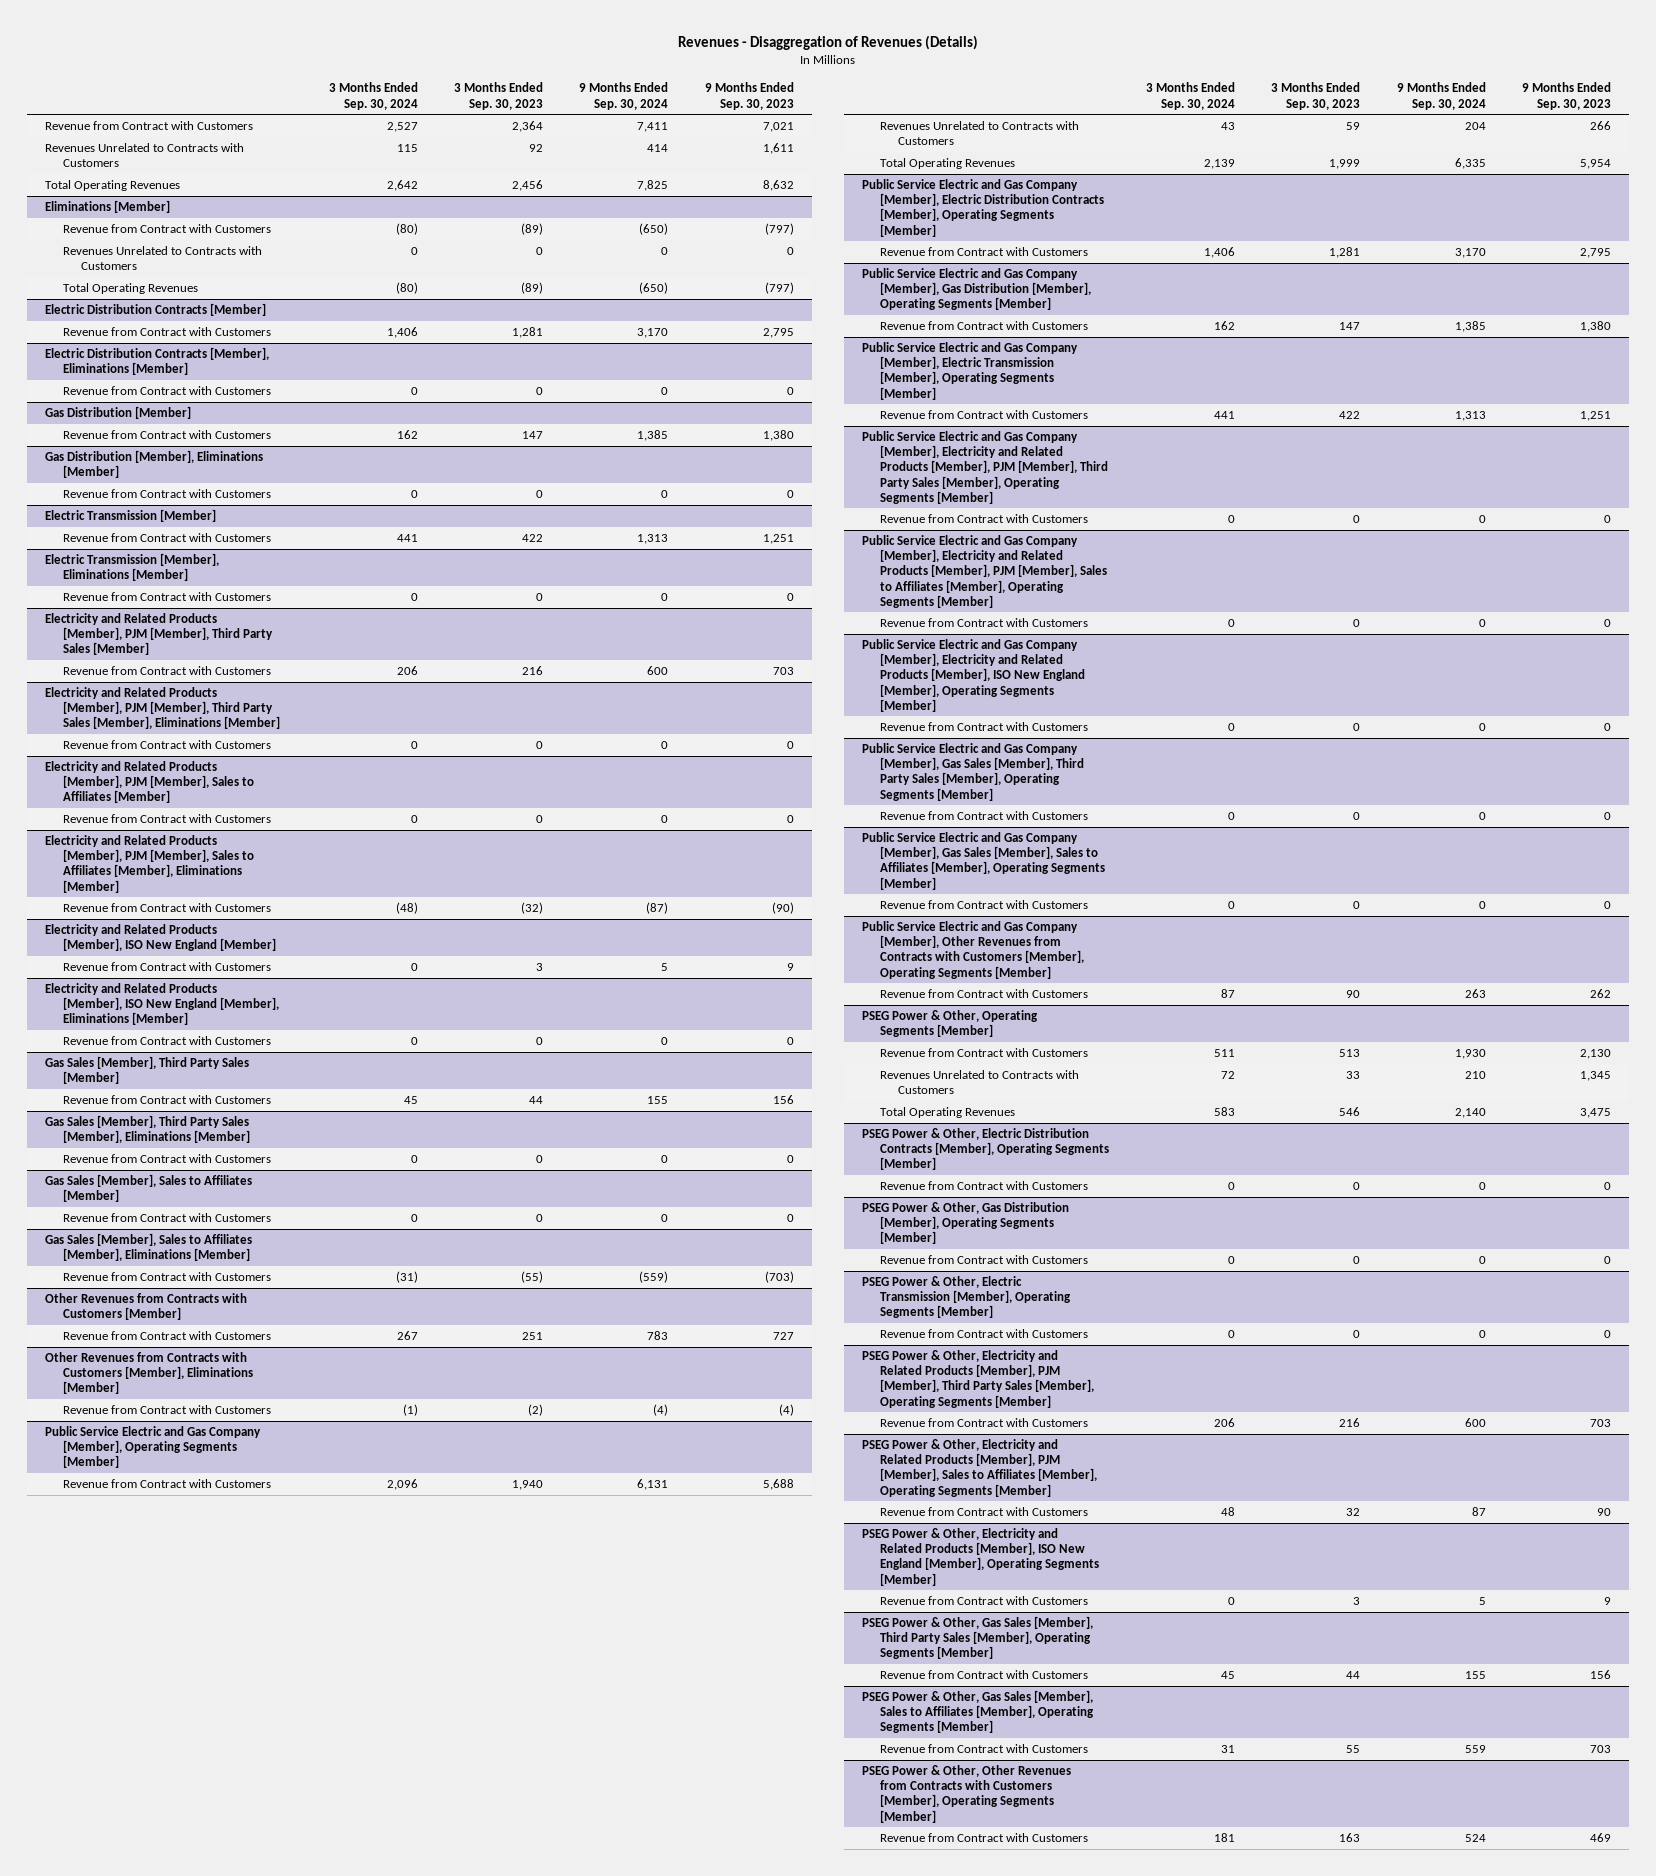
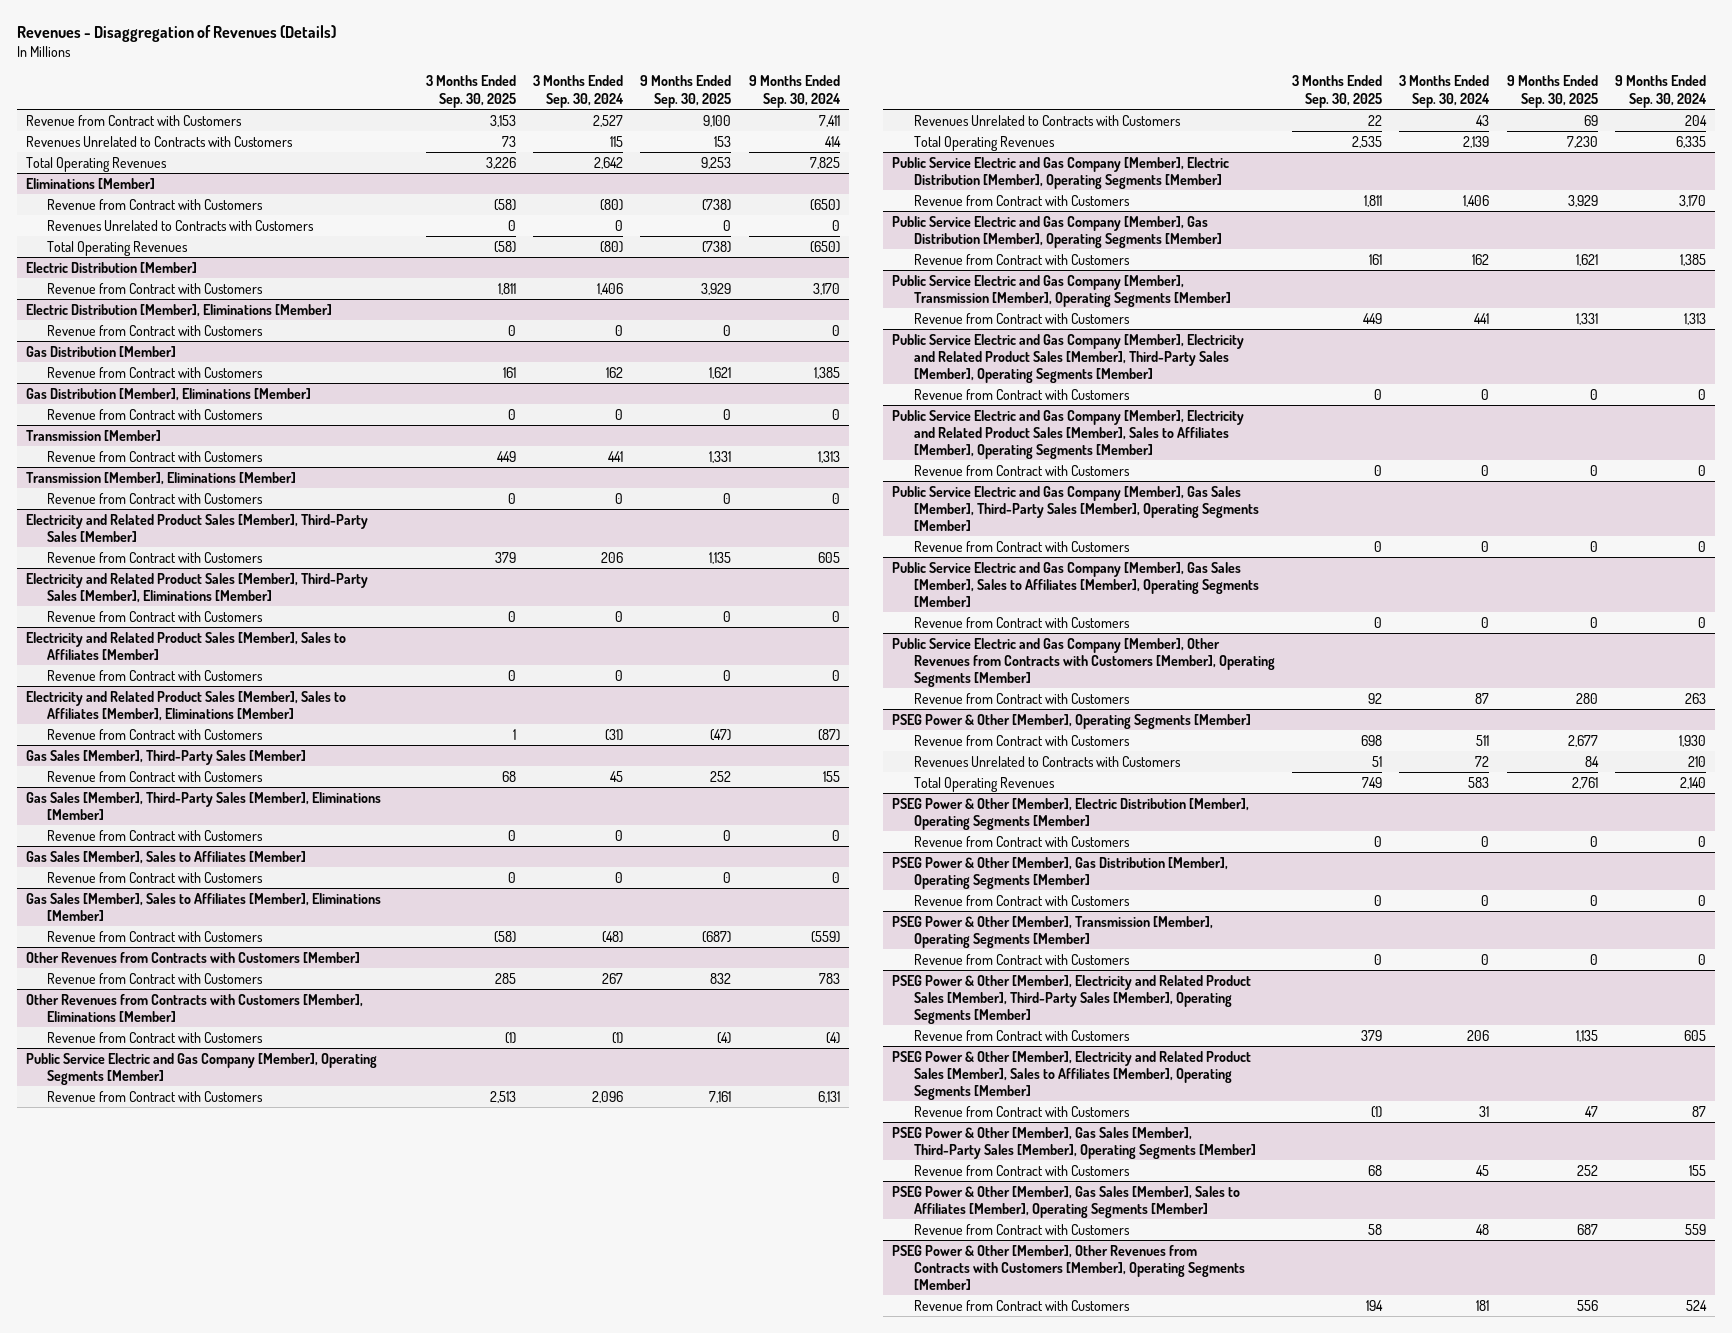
- | 3 Months Ended Sep. 30, 2024 | 3 Months Ended Sep. 30, 2023 | 9 Months Ended Sep. 30, 2024 | 9 Months Ended Sep. 30, 2023
+ | 3 Months Ended Sep. 30, 2025 | 3 Months Ended Sep. 30, 2024 | 9 Months Ended Sep. 30, 2025 | 9 Months Ended Sep. 30, 2024
- Electric Distribution Contracts [Member]
+ Electric Distribution [Member]
- Electric Distribution Contracts [Member], Eliminations [Member]
+ Electric Distribution [Member], Eliminations [Member]
- Electric Transmission [Member]
+ Transmission [Member]
- Electric Transmission [Member], Eliminations [Member]
- Revenue from Contract with Customers | 0 | 0 | 0 | 0
- Electricity and Related Products [Member], PJM [Member], Third Party Sales [Member]
- Revenue from Contract with Customers | 206 | 216 | 600 | 703
- Electricity and Related Products [Member], PJM [Member], Third Party Sales [Member], Eliminations [Member]
+ Transmission [Member], Eliminations [Member]
- Electricity and Related Products [Member], PJM [Member], Sales to Affiliates [Member]
+ Electricity and Related Product Sales [Member], Third-Party Sales [Member]
+ Revenue from Contract with Customers | 379 | 206 | 1,135 | 605
+ Electricity and Related Product Sales [Member], Third-Party Sales [Member], Eliminations [Member]
- Electricity and Related Products [Member], PJM [Member], Sales to Affiliates [Member], Eliminations [Member]
- Revenue from Contract with Customers | (48) | (32) | (87) | (90)
- Electricity and Related Products [Member], ISO New England [Member]
- Revenue from Contract with Customers | 0 | 3 | 5 | 9
- Electricity and Related Products [Member], ISO New England [Member], Eliminations [Member]
+ Electricity and Related Product Sales [Member], Sales to Affiliates [Member]
- Gas Sales [Member], Third Party Sales [Member]
+ Electricity and Related Product Sales [Member], Sales to Affiliates [Member], Eliminations [Member]
+ Revenue from Contract with Customers | 1 | (31) | (47) | (87)
+ Gas Sales [Member], Third-Party Sales [Member]
- Gas Sales [Member], Third Party Sales [Member], Eliminations [Member]
+ Gas Sales [Member], Third-Party Sales [Member], Eliminations [Member]
@ Gas Sales [Member], Sales to Affiliates [Member], Eliminations [Member]
- Revenue from Contract with Customers | (31) | (55) | (559) | (703)
+ Revenue from Contract with Customers | (58) | (48) | (687) | (559)
- Public Service Electric and Gas Company [Member], Electric Distribution Contracts [Member], Operating Segments [Member]
+ Public Service Electric and Gas Company [Member], Electric Distribution [Member], Operating Segments [Member]
- Public Service Electric and Gas Company [Member], Electric Transmission [Member], Operating Segments [Member]
+ Public Service Electric and Gas Company [Member], Transmission [Member], Operating Segments [Member]
- Public Service Electric and Gas Company [Member], Electricity and Related Products [Member], PJM [Member], Third Party Sales [Member], Operating Segments [Member]
- Revenue from Contract with Customers | 0 | 0 | 0 | 0
- Public Service Electric and Gas Company [Member], Electricity and Related Products [Member], PJM [Member], Sales to Affiliates [Member], Operating Segments [Member]
+ Public Service Electric and Gas Company [Member], Electricity and Related Product Sales [Member], Third-Party Sales [Member], Operating Segments [Member]
- Public Service Electric and Gas Company [Member], Electricity and Related Products [Member], ISO New England [Member], Operating Segments [Member]
+ Public Service Electric and Gas Company [Member], Electricity and Related Product Sales [Member], Sales to Affiliates [Member], Operating Segments [Member]
- Public Service Electric and Gas Company [Member], Gas Sales [Member], Third Party Sales [Member], Operating Segments [Member]
+ Public Service Electric and Gas Company [Member], Gas Sales [Member], Third-Party Sales [Member], Operating Segments [Member]
- PSEG Power & Other, Operating Segments [Member]
+ PSEG Power & Other [Member], Operating Segments [Member]
- PSEG Power & Other, Electric Distribution Contracts [Member], Operating Segments [Member]
+ PSEG Power & Other [Member], Electric Distribution [Member], Operating Segments [Member]
- PSEG Power & Other, Gas Distribution [Member], Operating Segments [Member]
+ PSEG Power & Other [Member], Gas Distribution [Member], Operating Segments [Member]
- PSEG Power & Other, Electric Transmission [Member], Operating Segments [Member]
+ PSEG Power & Other [Member], Transmission [Member], Operating Segments [Member]
- PSEG Power & Other, Electricity and Related Products [Member], PJM [Member], Third Party Sales [Member], Operating Segments [Member]
- Revenue from Contract with Customers | 206 | 216 | 600 | 703
- PSEG Power & Other, Electricity and Related Products [Member], PJM [Member], Sales to Affiliates [Member], Operating Segments [Member]
- Revenue from Contract with Customers | 48 | 32 | 87 | 90
- PSEG Power & Other, Electricity and Related Products [Member], ISO New England [Member], Operating Segments [Member]
- Revenue from Contract with Customers | 0 | 3 | 5 | 9
- PSEG Power & Other, Gas Sales [Member], Third Party Sales [Member], Operating Segments [Member]
+ PSEG Power & Other [Member], Electricity and Related Product Sales [Member], Third-Party Sales [Member], Operating Segments [Member]
+ Revenue from Contract with Customers | 379 | 206 | 1,135 | 605
+ PSEG Power & Other [Member], Electricity and Related Product Sales [Member], Sales to Affiliates [Member], Operating Segments [Member]
+ Revenue from Contract with Customers | (1) | 31 | 47 | 87
+ PSEG Power & Other [Member], Gas Sales [Member], Third-Party Sales [Member], Operating Segments [Member]
- PSEG Power & Other, Gas Sales [Member], Sales to Affiliates [Member], Operating Segments [Member]
- Revenue from Contract with Customers | 31 | 55 | 559 | 703
- PSEG Power & Other, Other Revenues from Contracts with Customers [Member], Operating Segments [Member]
+ PSEG Power & Other [Member], Gas Sales [Member], Sales to Affiliates [Member], Operating Segments [Member]
+ Revenue from Contract with Customers | 58 | 48 | 687 | 559
+ PSEG Power & Other [Member], Other Revenues from Contracts with Customers [Member], Operating Segments [Member]

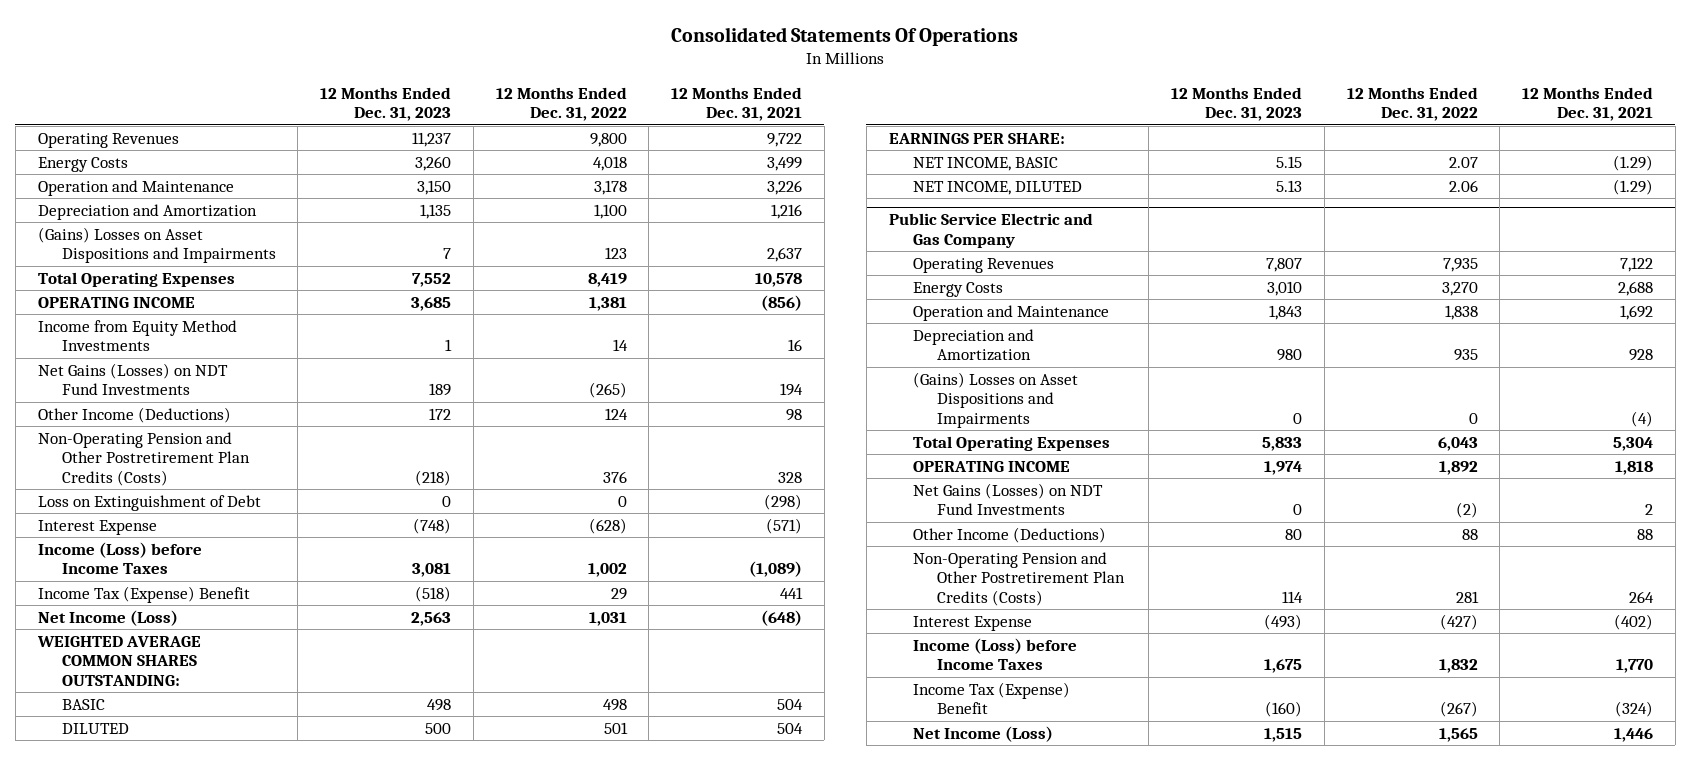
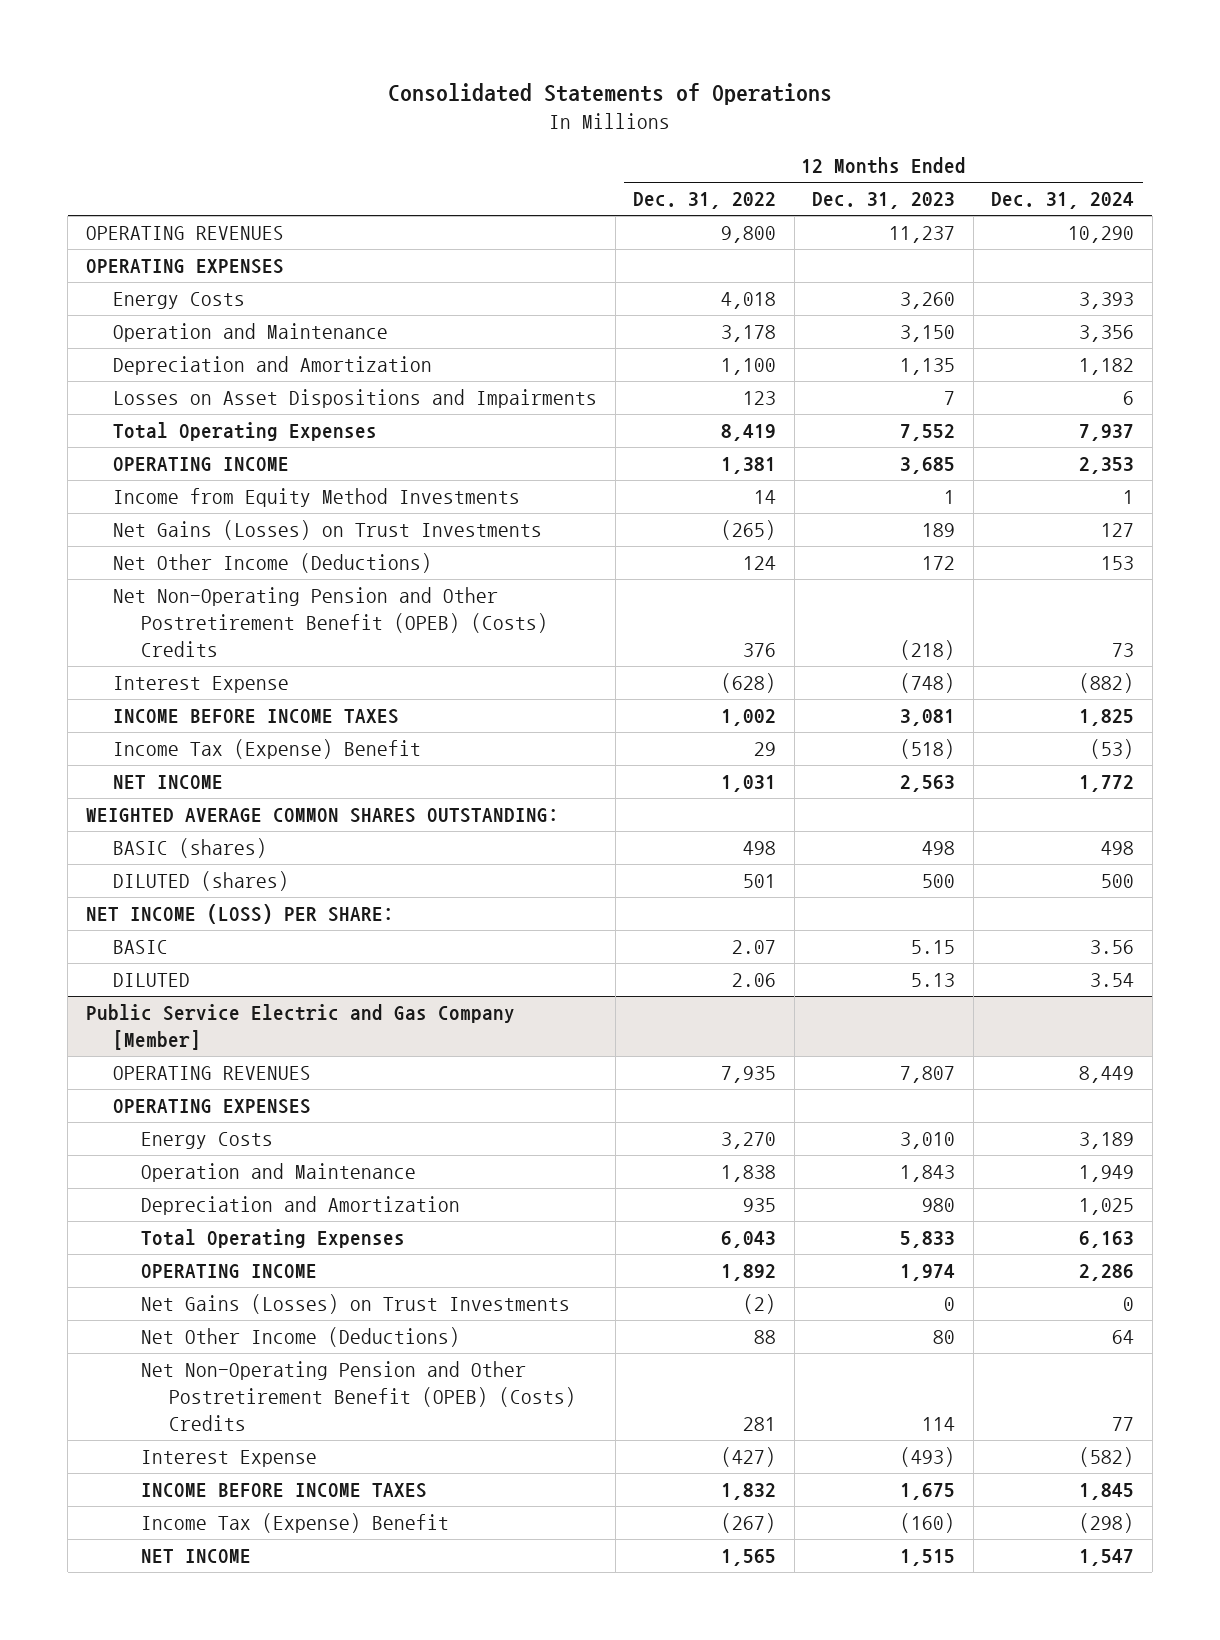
- Consolidated Statements Of Operations
+ Consolidated Statements of Operations
- | 12 Months Ended Dec. 31, 2023 | 12 Months Ended Dec. 31, 2022 | 12 Months Ended Dec. 31, 2021
+ | 12 Months Ended Dec. 31, 2022 | 12 Months Ended Dec. 31, 2023 | 12 Months Ended Dec. 31, 2024
- Operating Revenues | 11,237 | 9,800 | 9,722
+ OPERATING REVENUES | 9,800 | 11,237 | 10,290
+ OPERATING EXPENSES
- (Gains) Losses on Asset Dispositions and Impairments | 7 | 123 | 2,637
+ Losses on Asset Dispositions and Impairments | 123 | 7 | 6
- Net Gains (Losses) on NDT Fund Investments | 189 | (265) | 194
- Other Income (Deductions) | 172 | 124 | 98
- Non-Operating Pension and Other Postretirement Plan Credits (Costs) | (218) | 376 | 328
- Loss on Extinguishment of Debt | 0 | 0 | (298)
+ Net Gains (Losses) on Trust Investments | (265) | 189 | 127
+ Net Other Income (Deductions) | 124 | 172 | 153
+ Net Non-Operating Pension and Other Postretirement Benefit (OPEB) (Costs) Credits | 376 | (218) | 73
- Income (Loss) before Income Taxes | 3,081 | 1,002 | (1,089)
+ INCOME BEFORE INCOME TAXES | 1,002 | 3,081 | 1,825
- Net Income (Loss) | 2,563 | 1,031 | (648)
+ NET INCOME | 1,031 | 2,563 | 1,772
- BASIC | 498 | 498 | 504
- DILUTED | 500 | 501 | 504
- EARNINGS PER SHARE:
- NET INCOME, BASIC | 5.15 | 2.07 | (1.29)
- NET INCOME, DILUTED | 5.13 | 2.06 | (1.29)
- Public Service Electric and Gas Company
- Operating Revenues | 7,807 | 7,935 | 7,122
+ BASIC (shares) | 498 | 498 | 498
+ DILUTED (shares) | 501 | 500 | 500
+ NET INCOME (LOSS) PER SHARE:
+ BASIC | 2.07 | 5.15 | 3.56
+ DILUTED | 2.06 | 5.13 | 3.54
+ Public Service Electric and Gas Company [Member]
+ OPERATING REVENUES | 7,935 | 7,807 | 8,449
+ OPERATING EXPENSES
- (Gains) Losses on Asset Dispositions and Impairments | 0 | 0 | (4)
- Net Gains (Losses) on NDT Fund Investments | 0 | (2) | 2
- Other Income (Deductions) | 80 | 88 | 88
- Non-Operating Pension and Other Postretirement Plan Credits (Costs) | 114 | 281 | 264
+ Net Gains (Losses) on Trust Investments | (2) | 0 | 0
+ Net Other Income (Deductions) | 88 | 80 | 64
+ Net Non-Operating Pension and Other Postretirement Benefit (OPEB) (Costs) Credits | 281 | 114 | 77
- Income (Loss) before Income Taxes | 1,675 | 1,832 | 1,770
+ INCOME BEFORE INCOME TAXES | 1,832 | 1,675 | 1,845
- Net Income (Loss) | 1,515 | 1,565 | 1,446
+ NET INCOME | 1,565 | 1,515 | 1,547

